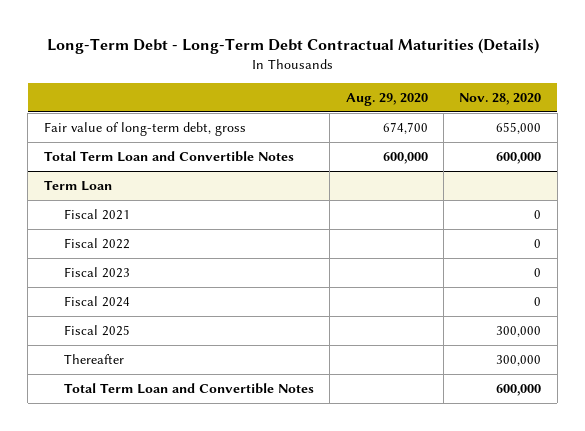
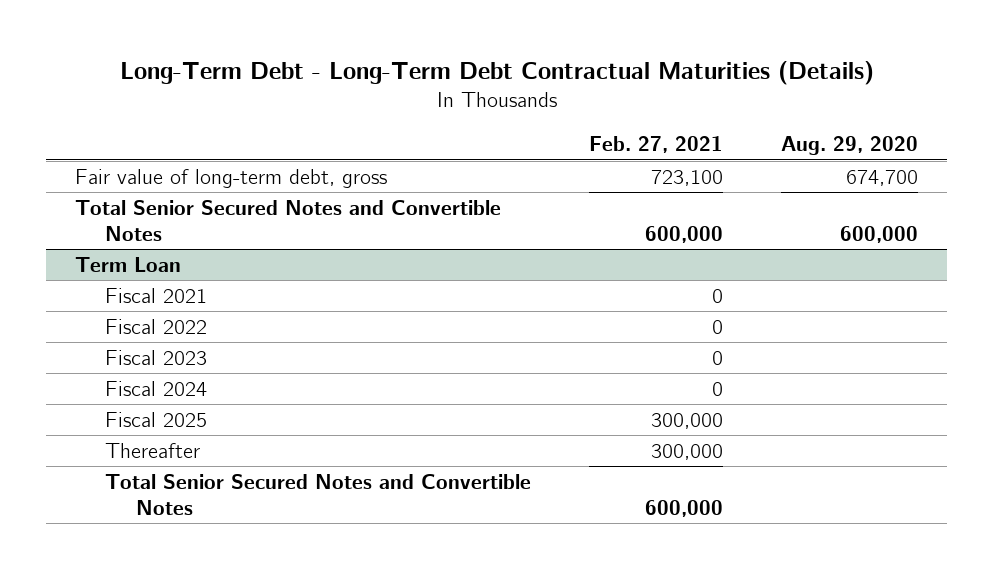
- | Aug. 29, 2020 | Nov. 28, 2020
+ | Feb. 27, 2021 | Aug. 29, 2020
- Total Term Loan and Convertible Notes | 600,000 | 600,000
+ Total Senior Secured Notes and Convertible Notes | 600,000 | 600,000
@ Term Loan
- Total Term Loan and Convertible Notes | | 600,000
+ Total Senior Secured Notes and Convertible Notes | 600,000 |

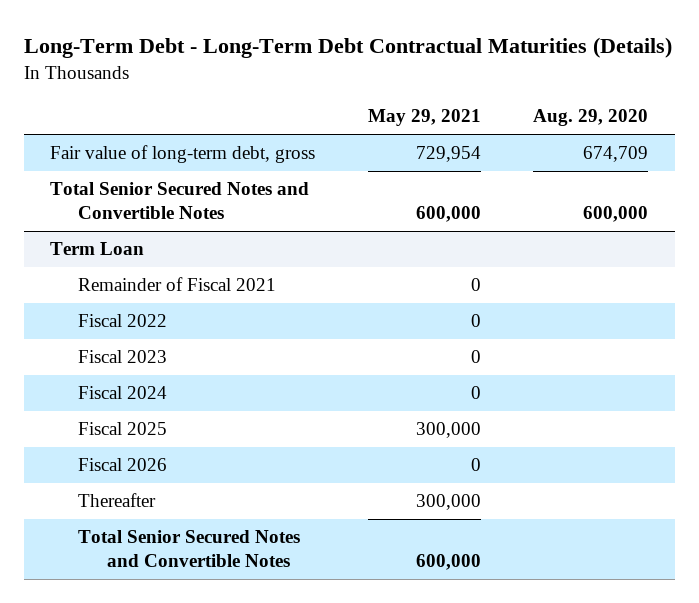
- | Feb. 27, 2021 | Aug. 29, 2020
+ | May 29, 2021 | Aug. 29, 2020
- Fair value of long-term debt, gross | 723,100 | 674,700
+ Fair value of long-term debt, gross | 729,954 | 674,709
@ Term Loan
- Fiscal 2021 | 0 |
+ Remainder of Fiscal 2021 | 0 |
+ Fiscal 2026 | 0 |

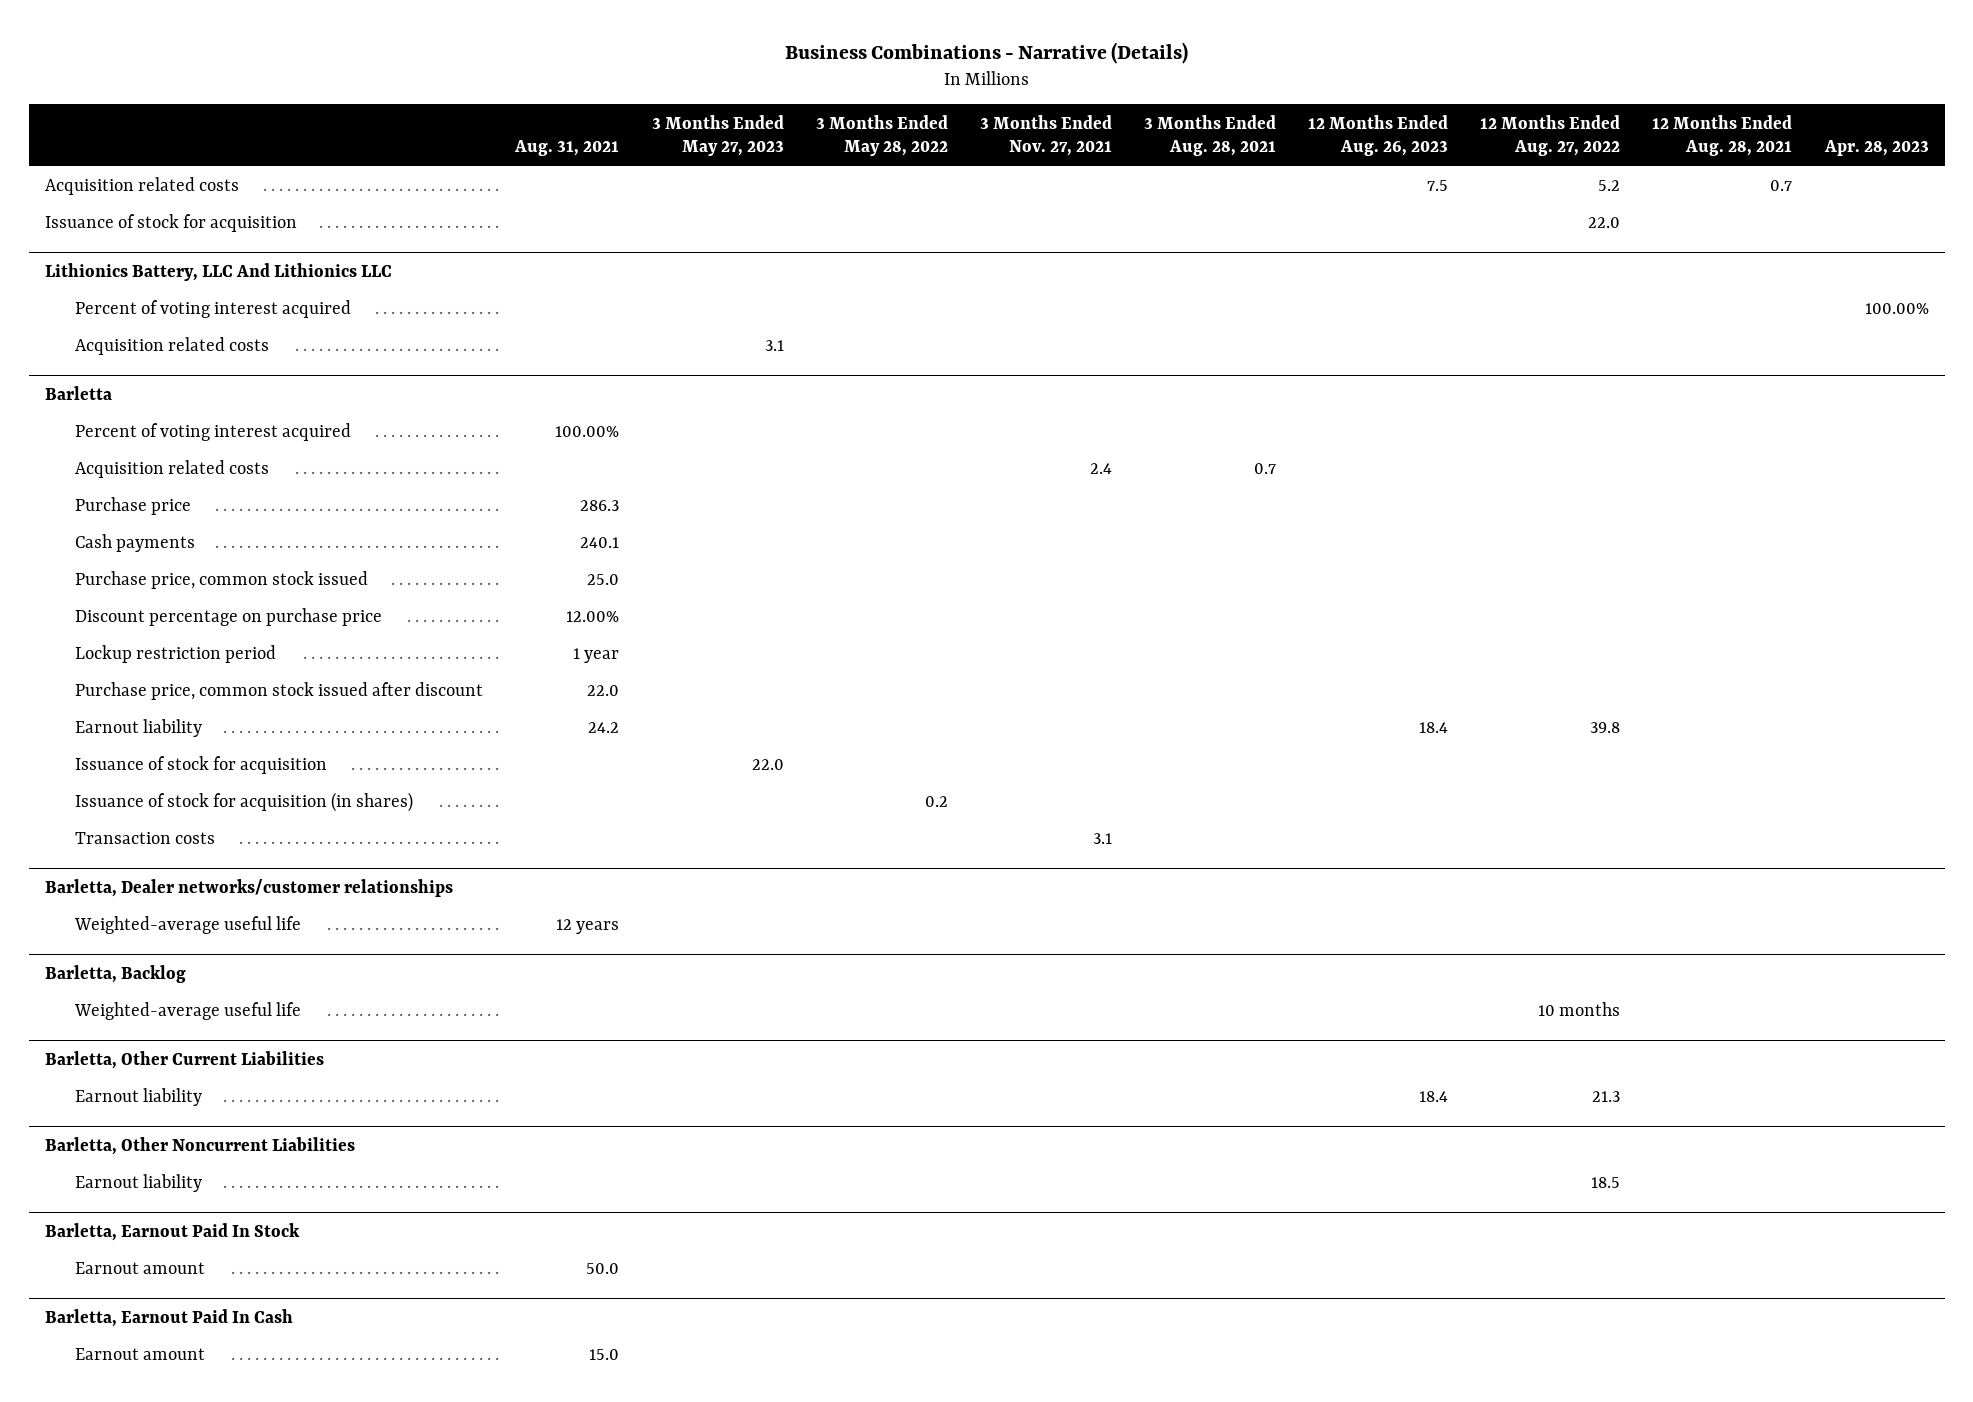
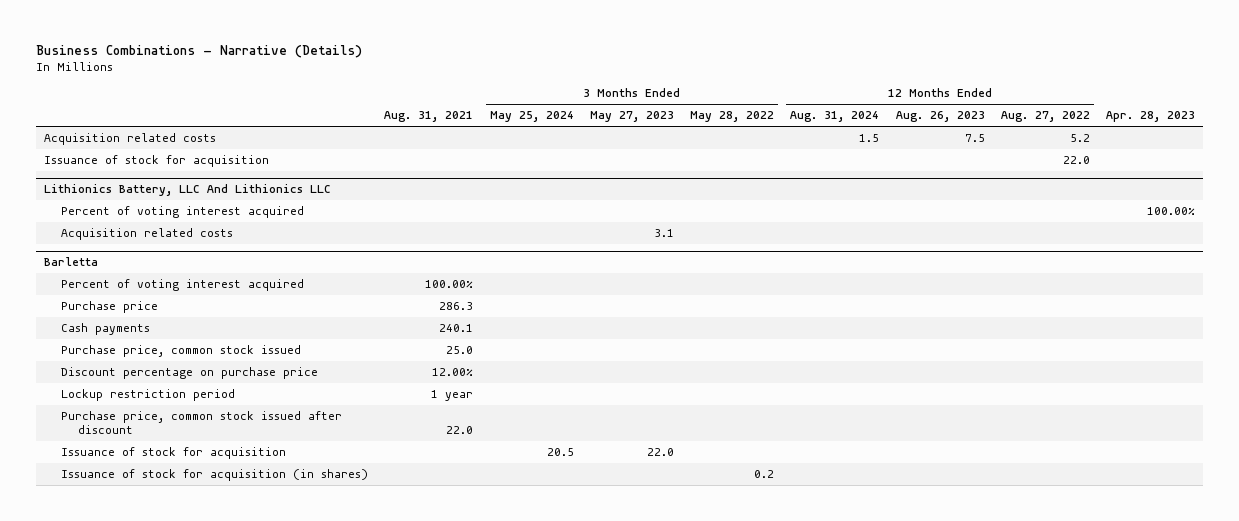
- | Aug. 31, 2021 | 3 Months Ended May 27, 2023 | 3 Months Ended May 28, 2022 | 3 Months Ended Nov. 27, 2021 | 3 Months Ended Aug. 28, 2021 | 12 Months Ended Aug. 26, 2023 | 12 Months Ended Aug. 27, 2022 | 12 Months Ended Aug. 28, 2021 | Apr. 28, 2023
+ | Aug. 31, 2021 | 3 Months Ended May 25, 2024 | 3 Months Ended May 27, 2023 | 3 Months Ended May 28, 2022 | 12 Months Ended Aug. 31, 2024 | 12 Months Ended Aug. 26, 2023 | 12 Months Ended Aug. 27, 2022 | Apr. 28, 2023
@ Barletta
- Acquisition related costs | | | | 2.4 | 0.7 | | | |
- Earnout liability | 24.2 | | | | | 18.4 | 39.8 | |
- Transaction costs | | | | 3.1 | | | | |
- Barletta, Dealer networks/customer relationships
- Weighted-average useful life | 12 years | | | | | | | |
- Barletta, Backlog
- Weighted-average useful life | | | | | | | 10 months | |
- Barletta, Other Current Liabilities
- Earnout liability | | | | | | 18.4 | 21.3 | |
- Barletta, Other Noncurrent Liabilities
- Earnout liability | | | | | | | 18.5 | |
- Barletta, Earnout Paid In Stock
- Earnout amount | 50.0 | | | | | | | |
- Barletta, Earnout Paid In Cash
- Earnout amount | 15.0 | | | | | | | |

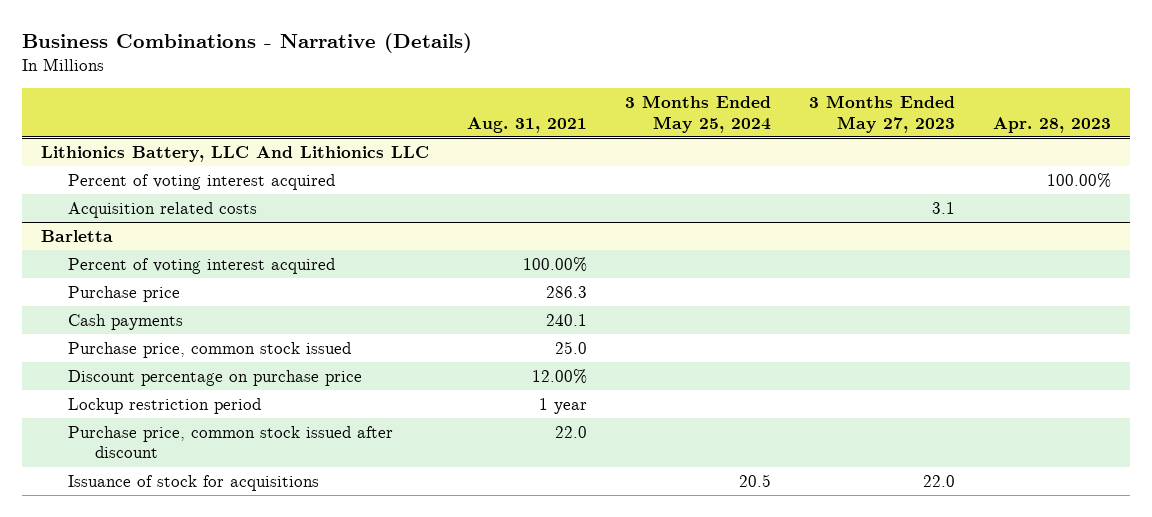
- | Aug. 31, 2021 | 3 Months Ended May 25, 2024 | 3 Months Ended May 27, 2023 | 3 Months Ended May 28, 2022 | 12 Months Ended Aug. 31, 2024 | 12 Months Ended Aug. 26, 2023 | 12 Months Ended Aug. 27, 2022 | Apr. 28, 2023
+ | Aug. 31, 2021 | 3 Months Ended May 25, 2024 | 3 Months Ended May 27, 2023 | Apr. 28, 2023
- Acquisition related costs | | | | | 1.5 | 7.5 | 5.2 |
- Issuance of stock for acquisition | | | | | | | 22.0 |
@ Barletta
- Issuance of stock for acquisition | | 20.5 | 22.0 | | | | |
- Issuance of stock for acquisition (in shares) | | | | 0.2 | | | |
+ Issuance of stock for acquisitions | | 20.5 | 22.0 |

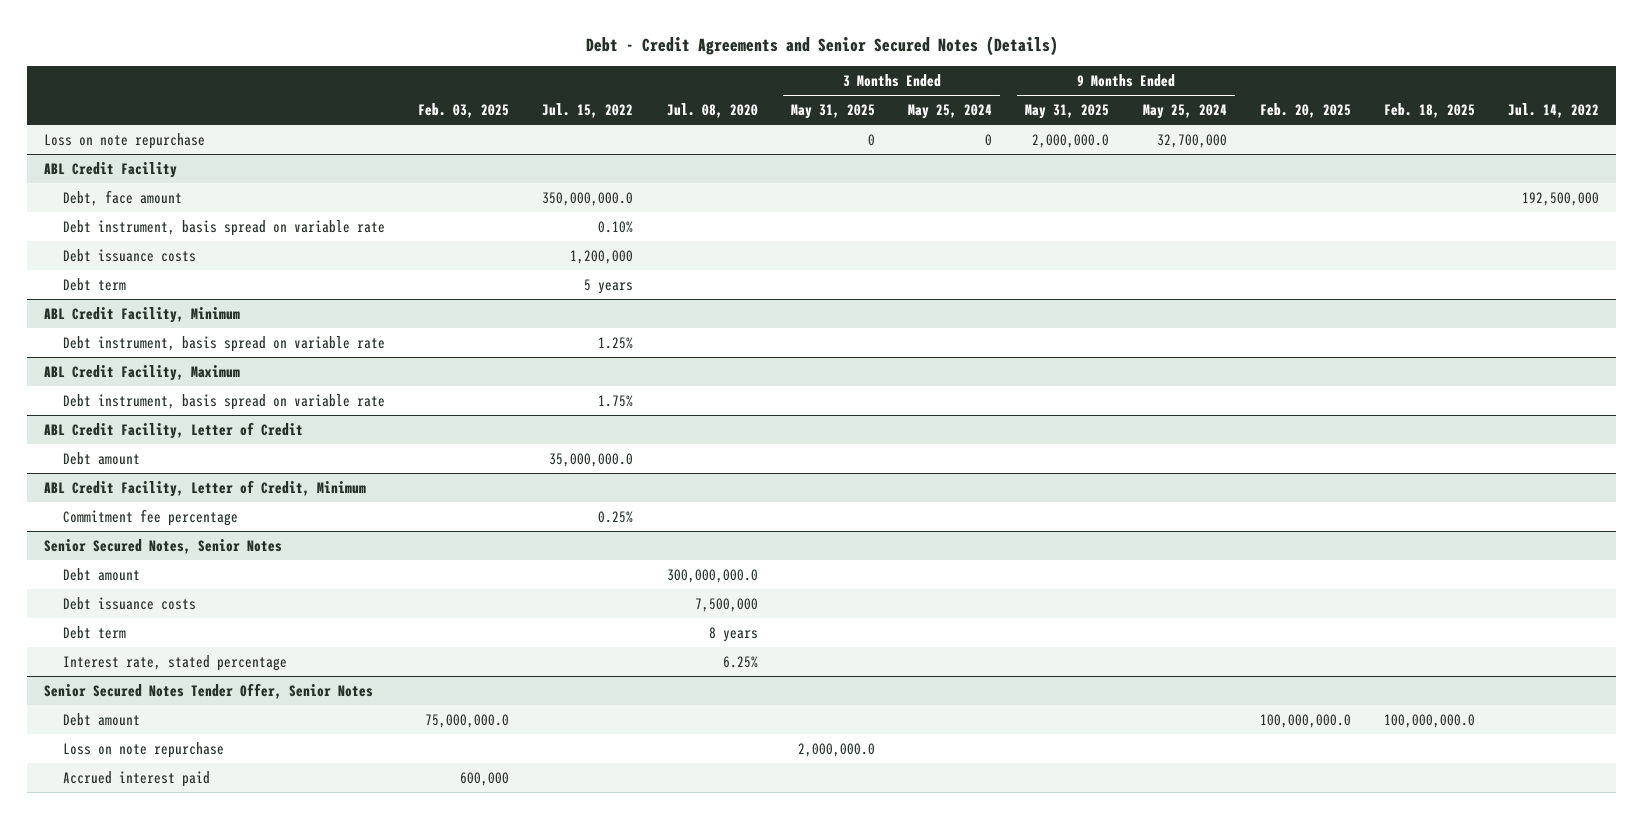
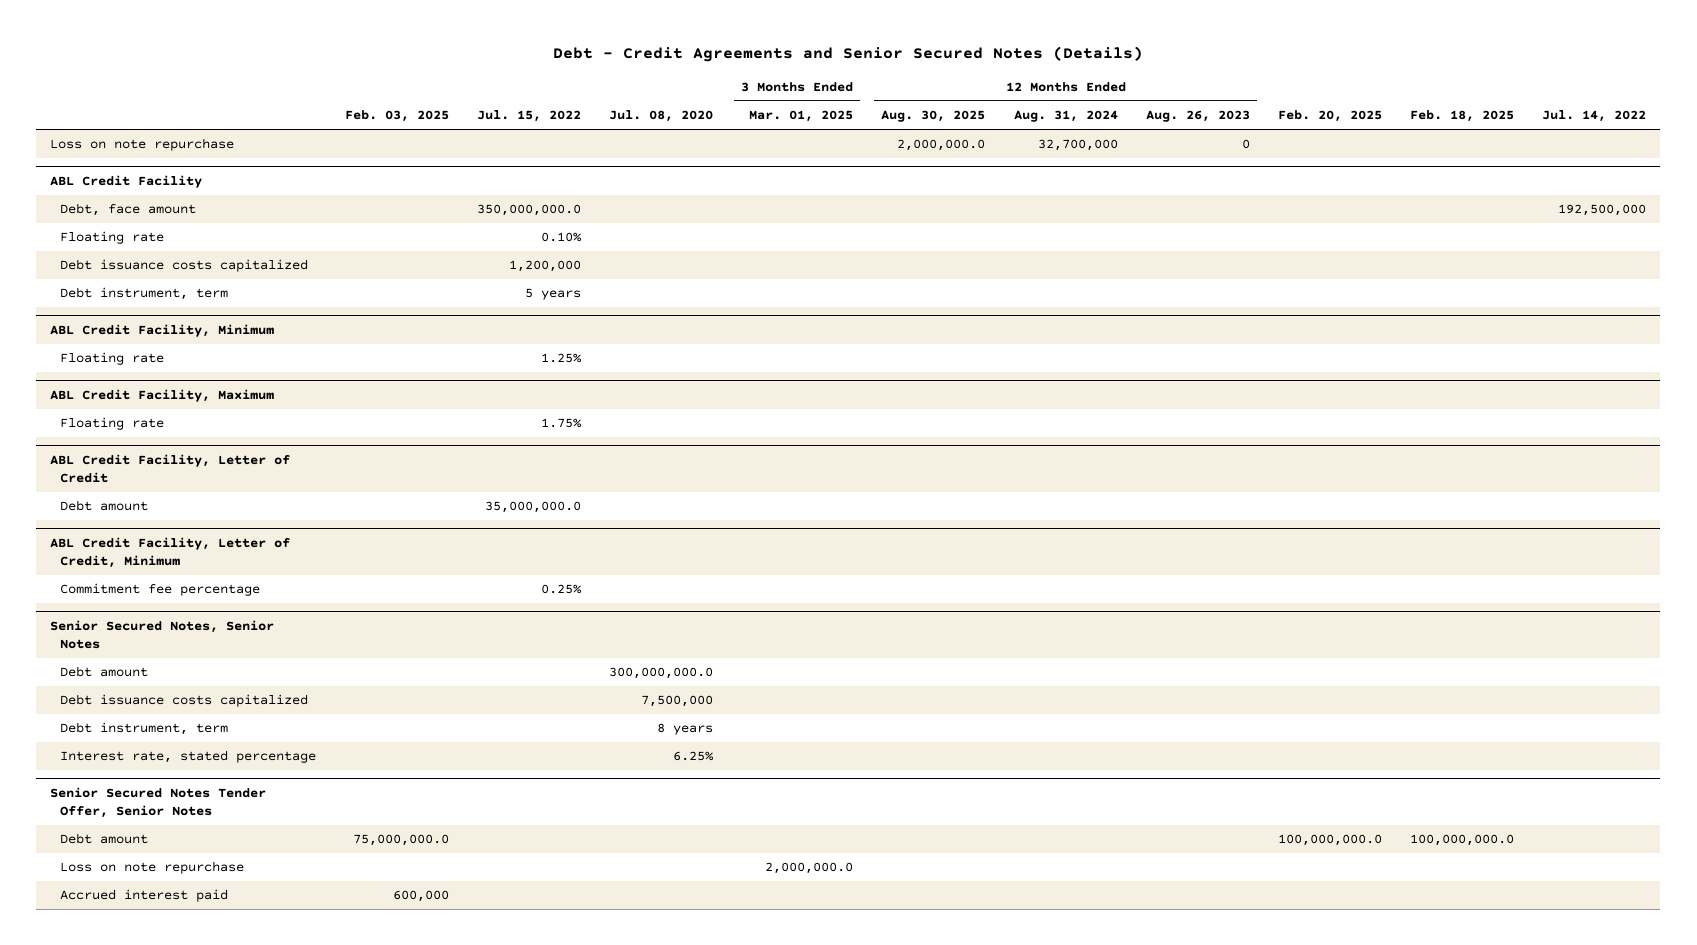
- | Feb. 03, 2025 | Jul. 15, 2022 | Jul. 08, 2020 | 3 Months Ended May 31, 2025 | 3 Months Ended May 25, 2024 | 9 Months Ended May 31, 2025 | 9 Months Ended May 25, 2024 | Feb. 20, 2025 | Feb. 18, 2025 | Jul. 14, 2022
+ | Feb. 03, 2025 | Jul. 15, 2022 | Jul. 08, 2020 | 3 Months Ended Mar. 01, 2025 | 12 Months Ended Aug. 30, 2025 | 12 Months Ended Aug. 31, 2024 | 12 Months Ended Aug. 26, 2023 | Feb. 20, 2025 | Feb. 18, 2025 | Jul. 14, 2022
@ ABL Credit Facility
- Debt instrument, basis spread on variable rate | | 0.10% | | | | | | | |
- Debt issuance costs | | 1,200,000 | | | | | | | |
- Debt term | | 5 years | | | | | | | |
+ Floating rate | | 0.10% | | | | | | | |
+ Debt issuance costs capitalized | | 1,200,000 | | | | | | | |
+ Debt instrument, term | | 5 years | | | | | | | |
@ ABL Credit Facility, Minimum
- Debt instrument, basis spread on variable rate | | 1.25% | | | | | | | |
+ Floating rate | | 1.25% | | | | | | | |
@ ABL Credit Facility, Maximum
- Debt instrument, basis spread on variable rate | | 1.75% | | | | | | | |
+ Floating rate | | 1.75% | | | | | | | |
@ Senior Secured Notes, Senior Notes
- Debt issuance costs | | | 7,500,000 | | | | | | |
- Debt term | | | 8 years | | | | | | |
+ Debt issuance costs capitalized | | | 7,500,000 | | | | | | |
+ Debt instrument, term | | | 8 years | | | | | | |

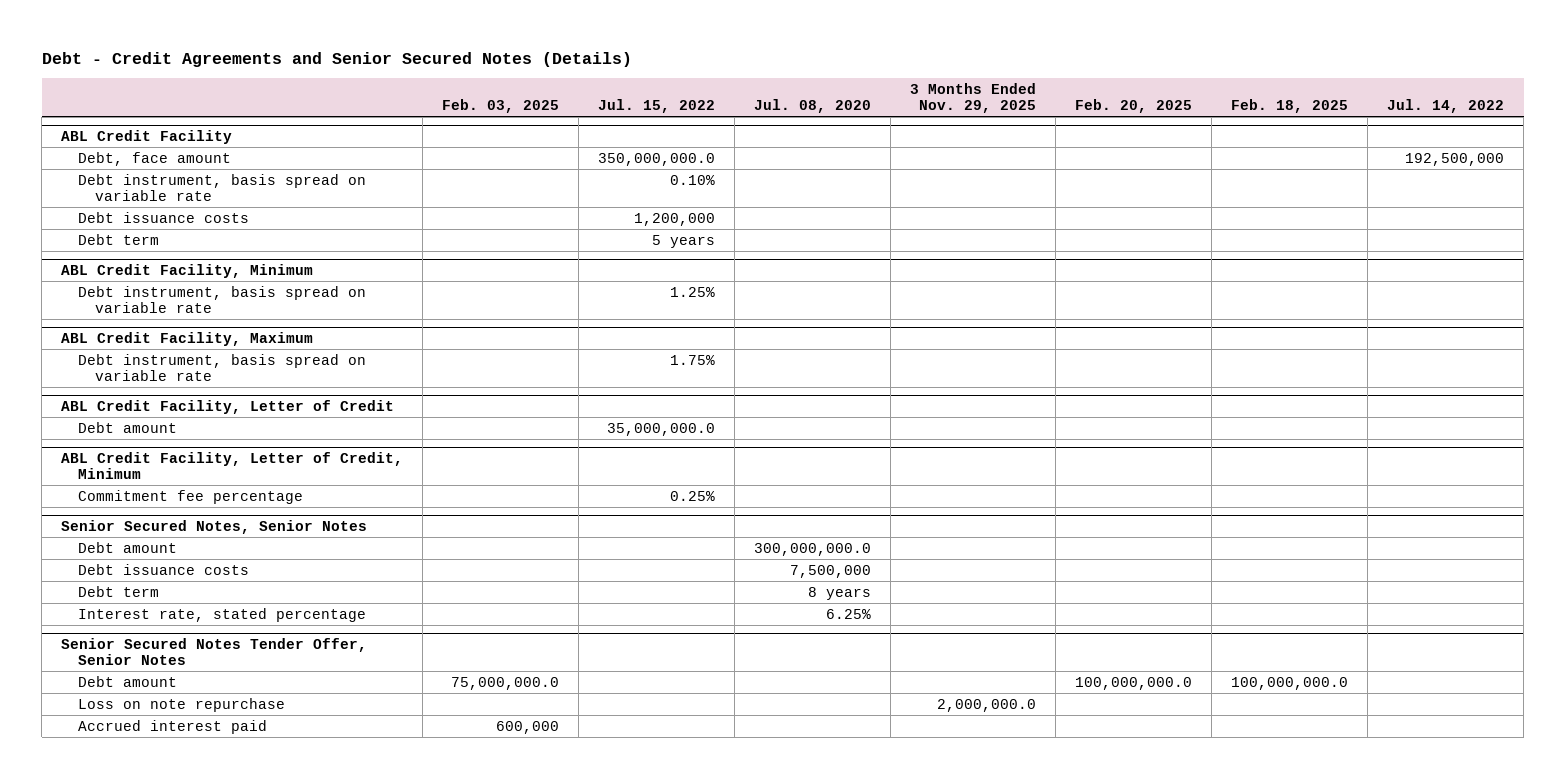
- | Feb. 03, 2025 | Jul. 15, 2022 | Jul. 08, 2020 | 3 Months Ended Mar. 01, 2025 | 12 Months Ended Aug. 30, 2025 | 12 Months Ended Aug. 31, 2024 | 12 Months Ended Aug. 26, 2023 | Feb. 20, 2025 | Feb. 18, 2025 | Jul. 14, 2022
+ | Feb. 03, 2025 | Jul. 15, 2022 | Jul. 08, 2020 | 3 Months Ended Nov. 29, 2025 | Feb. 20, 2025 | Feb. 18, 2025 | Jul. 14, 2022
- Loss on note repurchase | | | | | 2,000,000.0 | 32,700,000 | 0 | | |
@ ABL Credit Facility
- Floating rate | | 0.10% | | | | | | | |
- Debt issuance costs capitalized | | 1,200,000 | | | | | | | |
- Debt instrument, term | | 5 years | | | | | | | |
+ Debt instrument, basis spread on variable rate | | 0.10% | | | | |
+ Debt issuance costs | | 1,200,000 | | | | |
+ Debt term | | 5 years | | | | |
@ ABL Credit Facility, Minimum
- Floating rate | | 1.25% | | | | | | | |
+ Debt instrument, basis spread on variable rate | | 1.25% | | | | |
@ ABL Credit Facility, Maximum
- Floating rate | | 1.75% | | | | | | | |
+ Debt instrument, basis spread on variable rate | | 1.75% | | | | |
@ Senior Secured Notes, Senior Notes
- Debt issuance costs capitalized | | | 7,500,000 | | | | | | |
- Debt instrument, term | | | 8 years | | | | | | |
+ Debt issuance costs | | | 7,500,000 | | | |
+ Debt term | | | 8 years | | | |

